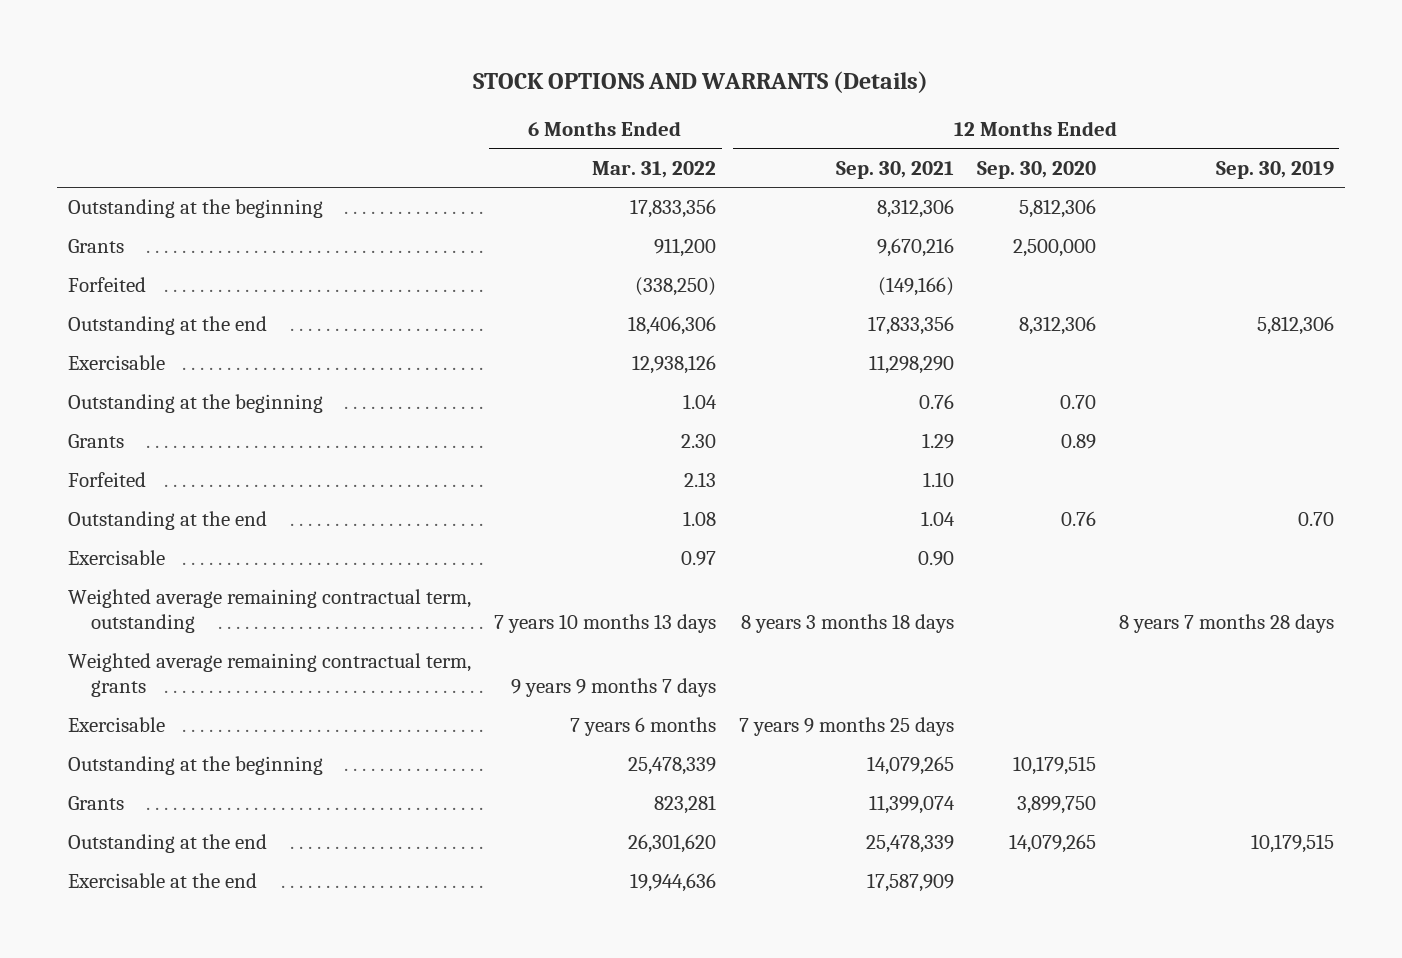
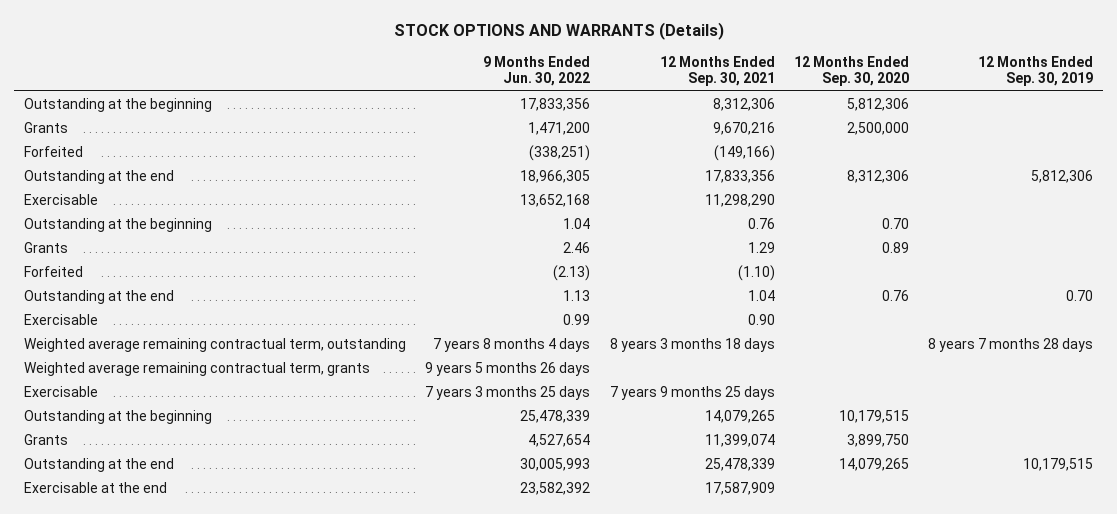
- | 6 Months Ended Mar. 31, 2022 | 12 Months Ended Sep. 30, 2021 | 12 Months Ended Sep. 30, 2020 | 12 Months Ended Sep. 30, 2019
+ | 9 Months Ended Jun. 30, 2022 | 12 Months Ended Sep. 30, 2021 | 12 Months Ended Sep. 30, 2020 | 12 Months Ended Sep. 30, 2019
- Forfeited | 2.13 | 1.10 | |
+ Forfeited | (2.13) | (1.10) | |

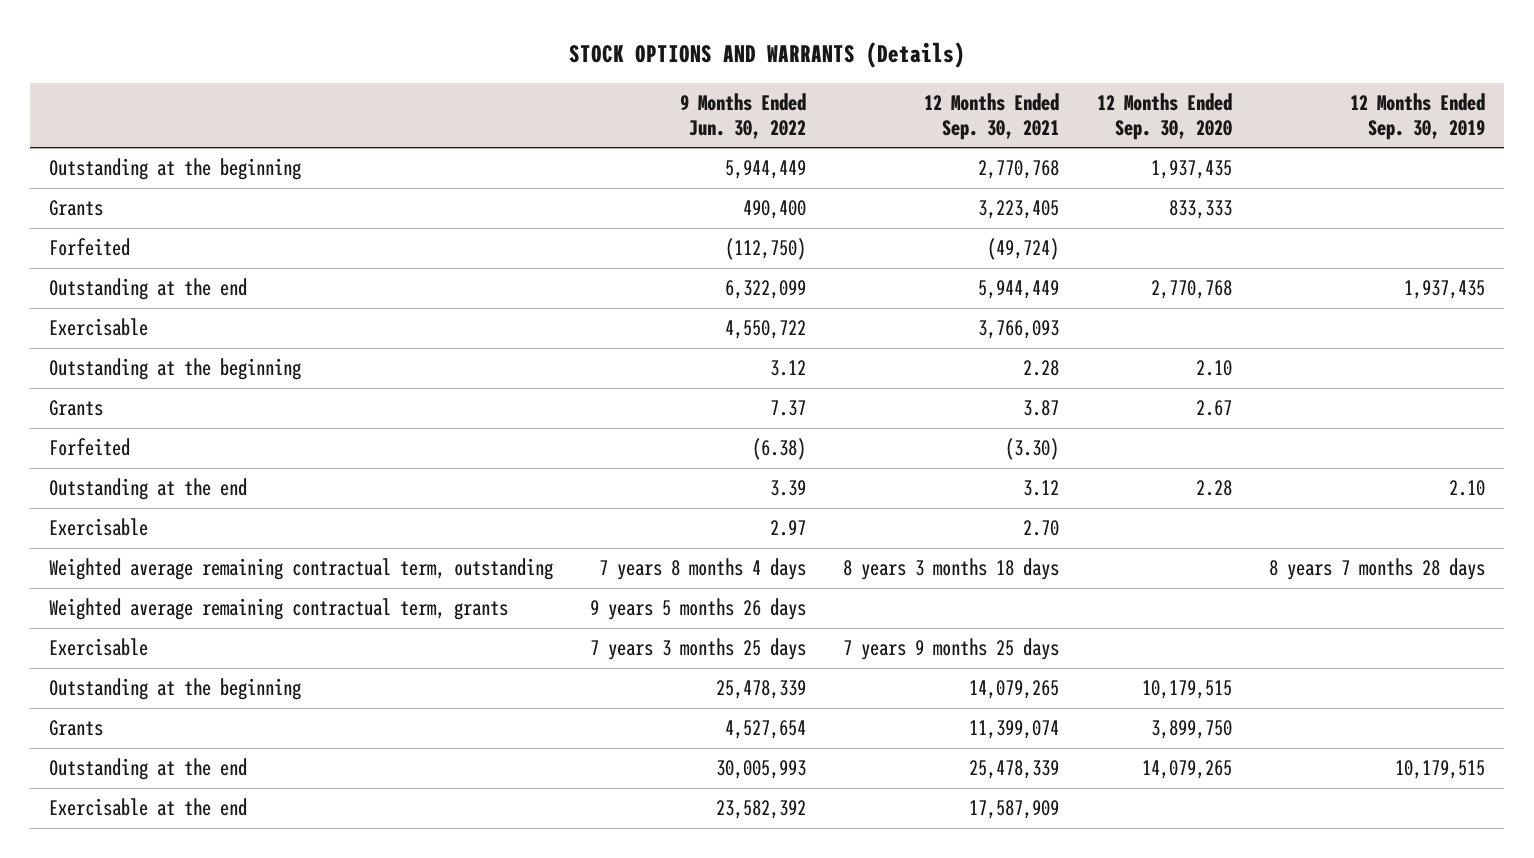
- Outstanding at the beginning | 17,833,356 | 8,312,306 | 5,812,306 |
- Grants | 1,471,200 | 9,670,216 | 2,500,000 |
- Forfeited | (338,251) | (149,166) | |
- Outstanding at the end | 18,966,305 | 17,833,356 | 8,312,306 | 5,812,306
- Exercisable | 13,652,168 | 11,298,290 | |
- Outstanding at the beginning | 1.04 | 0.76 | 0.70 |
- Grants | 2.46 | 1.29 | 0.89 |
- Forfeited | (2.13) | (1.10) | |
- Outstanding at the end | 1.13 | 1.04 | 0.76 | 0.70
- Exercisable | 0.99 | 0.90 | |
+ Outstanding at the beginning | 5,944,449 | 2,770,768 | 1,937,435 |
+ Grants | 490,400 | 3,223,405 | 833,333 |
+ Forfeited | (112,750) | (49,724) | |
+ Outstanding at the end | 6,322,099 | 5,944,449 | 2,770,768 | 1,937,435
+ Exercisable | 4,550,722 | 3,766,093 | |
+ Outstanding at the beginning | 3.12 | 2.28 | 2.10 |
+ Grants | 7.37 | 3.87 | 2.67 |
+ Forfeited | (6.38) | (3.30) | |
+ Outstanding at the end | 3.39 | 3.12 | 2.28 | 2.10
+ Exercisable | 2.97 | 2.70 | |

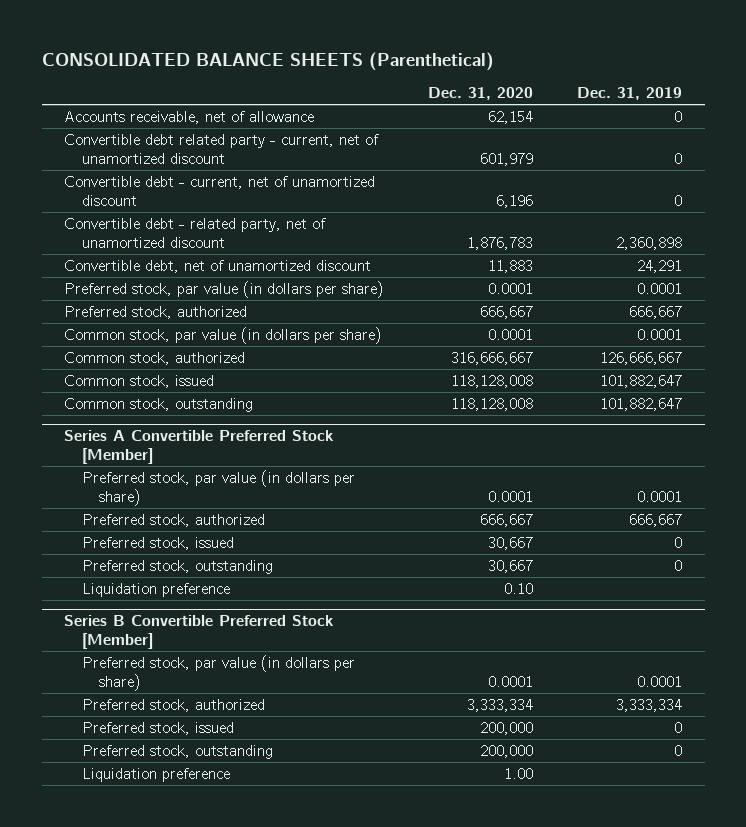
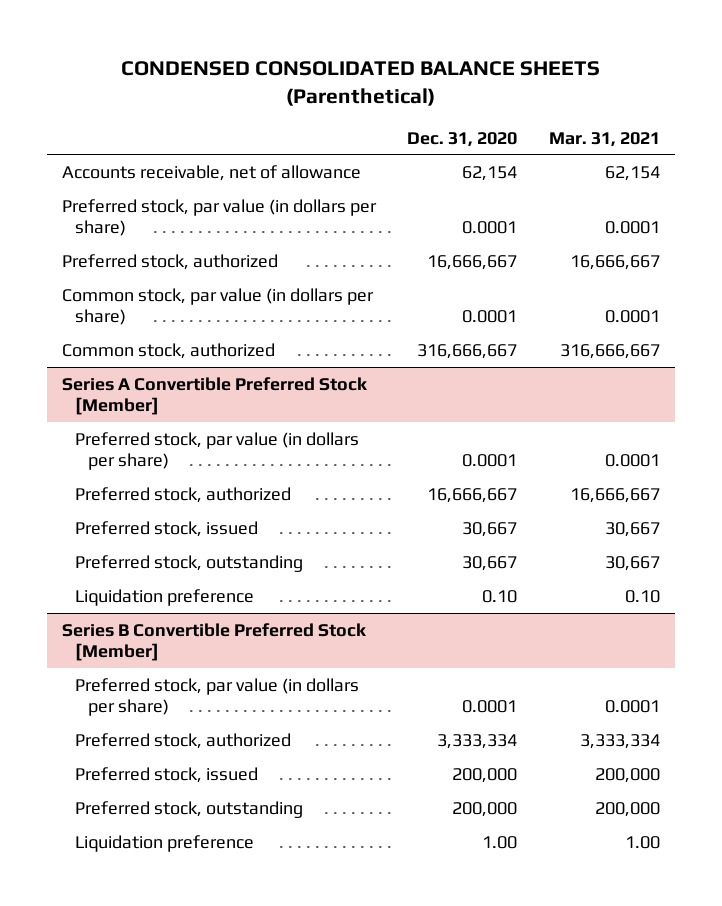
- CONSOLIDATED BALANCE SHEETS (Parenthetical)
+ CONDENSED CONSOLIDATED BALANCE SHEETS (Parenthetical)
- | Dec. 31, 2020 | Dec. 31, 2019
+ | Dec. 31, 2020 | Mar. 31, 2021
- Convertible debt related party - current, net of unamortized discount | 601,979 | 0
- Convertible debt - current, net of unamortized discount | 6,196 | 0
- Convertible debt - related party, net of unamortized discount | 1,876,783 | 2,360,898
- Convertible debt, net of unamortized discount | 11,883 | 24,291
- Preferred stock, authorized | 666,667 | 666,667
+ Preferred stock, authorized | 16,666,667 | 16,666,667
- Common stock, issued | 118,128,008 | 101,882,647
- Common stock, outstanding | 118,128,008 | 101,882,647
@ Series A Convertible Preferred Stock [Member]
- Preferred stock, authorized | 666,667 | 666,667
+ Preferred stock, authorized | 16,666,667 | 16,666,667

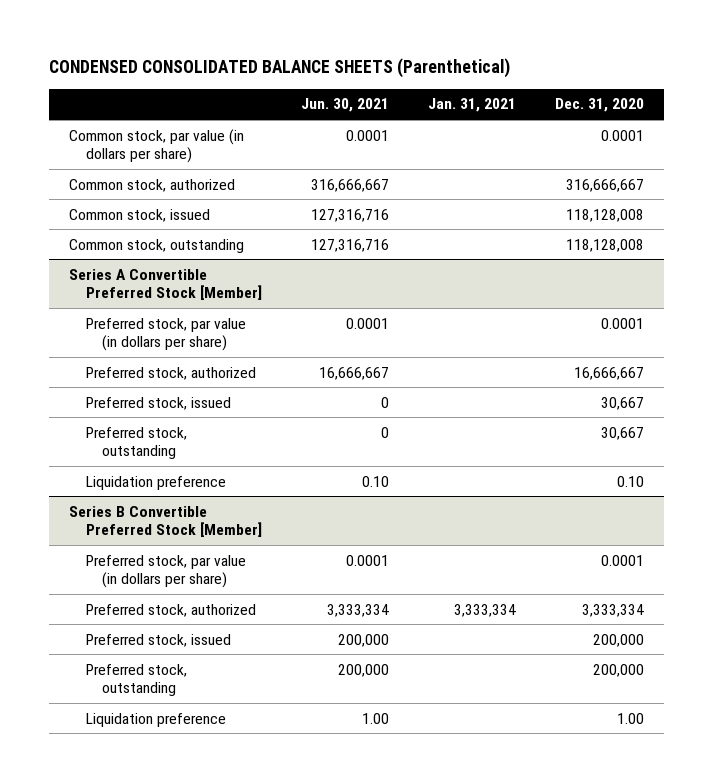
- | Dec. 31, 2020 | Mar. 31, 2021
+ | Jun. 30, 2021 | Jan. 31, 2021 | Dec. 31, 2020
- Accounts receivable, net of allowance | 62,154 | 62,154
- Preferred stock, par value (in dollars per share) | 0.0001 | 0.0001
- Preferred stock, authorized | 16,666,667 | 16,666,667
+ Common stock, issued | 127,316,716 | | 118,128,008
+ Common stock, outstanding | 127,316,716 | | 118,128,008

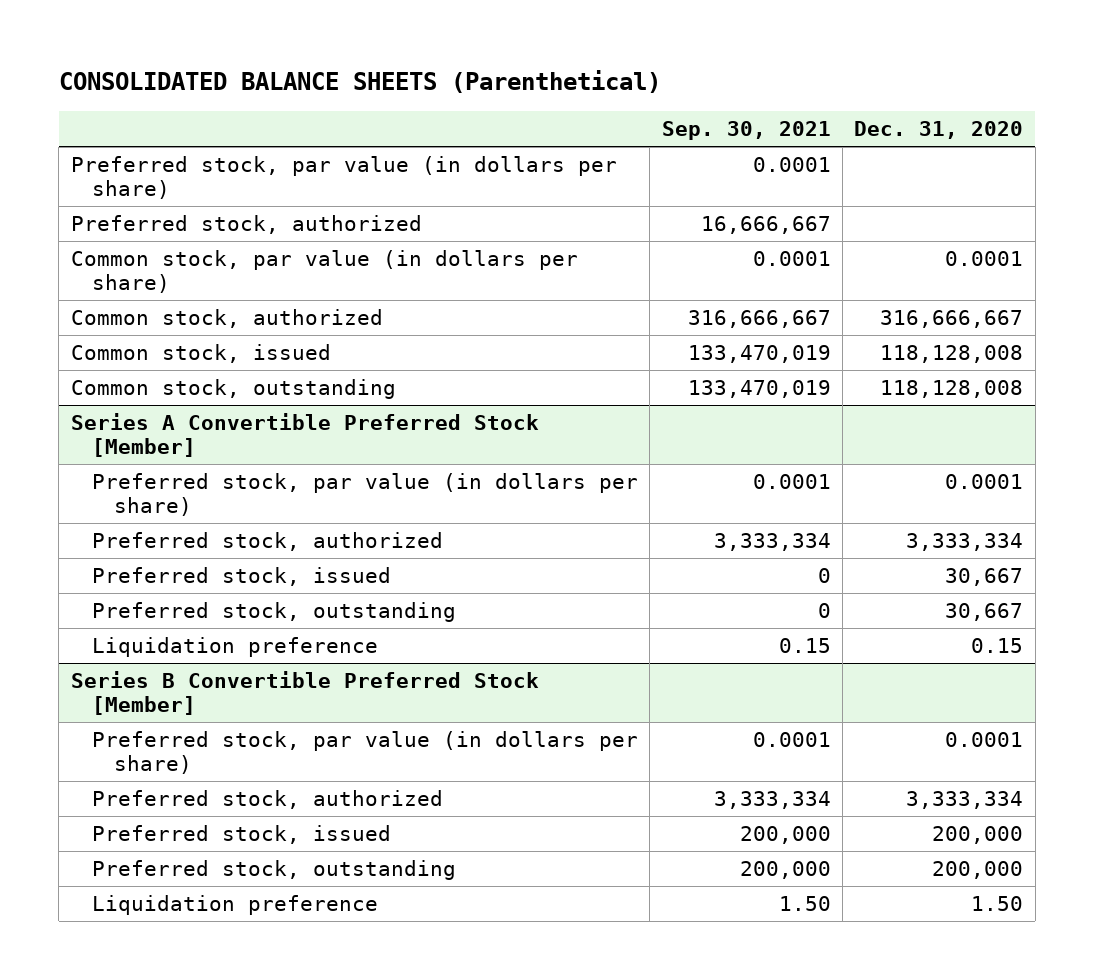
- CONDENSED CONSOLIDATED BALANCE SHEETS (Parenthetical)
+ CONSOLIDATED BALANCE SHEETS (Parenthetical)
- | Jun. 30, 2021 | Jan. 31, 2021 | Dec. 31, 2020
+ | Sep. 30, 2021 | Dec. 31, 2020
+ Preferred stock, par value (in dollars per share) | 0.0001 |
+ Preferred stock, authorized | 16,666,667 |
@ Series A Convertible Preferred Stock [Member]
- Preferred stock, authorized | 16,666,667 | | 16,666,667
+ Preferred stock, authorized | 3,333,334 | 3,333,334
- Liquidation preference | 0.10 | | 0.10
+ Liquidation preference | 0.15 | 0.15
@ Series B Convertible Preferred Stock [Member]
- Liquidation preference | 1.00 | | 1.00
+ Liquidation preference | 1.50 | 1.50

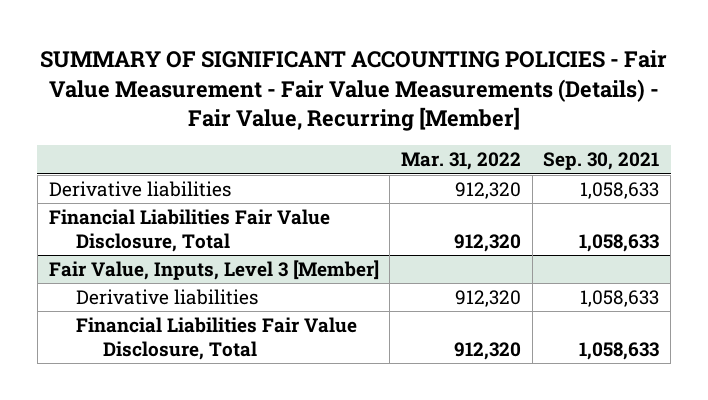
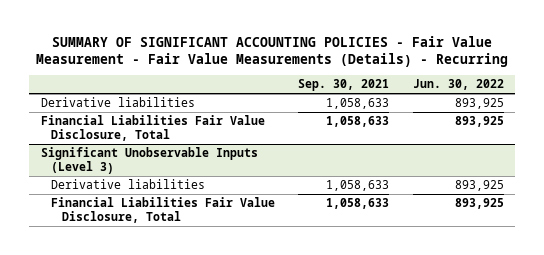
- SUMMARY OF SIGNIFICANT ACCOUNTING POLICIES - Fair Value Measurement - Fair Value Measurements (Details) - Fair Value, Recurring [Member]
+ SUMMARY OF SIGNIFICANT ACCOUNTING POLICIES - Fair Value Measurement - Fair Value Measurements (Details) - Recurring
- | Mar. 31, 2022 | Sep. 30, 2021
+ | Sep. 30, 2021 | Jun. 30, 2022
- Fair Value, Inputs, Level 3 [Member]
+ Significant Unobservable Inputs (Level 3)

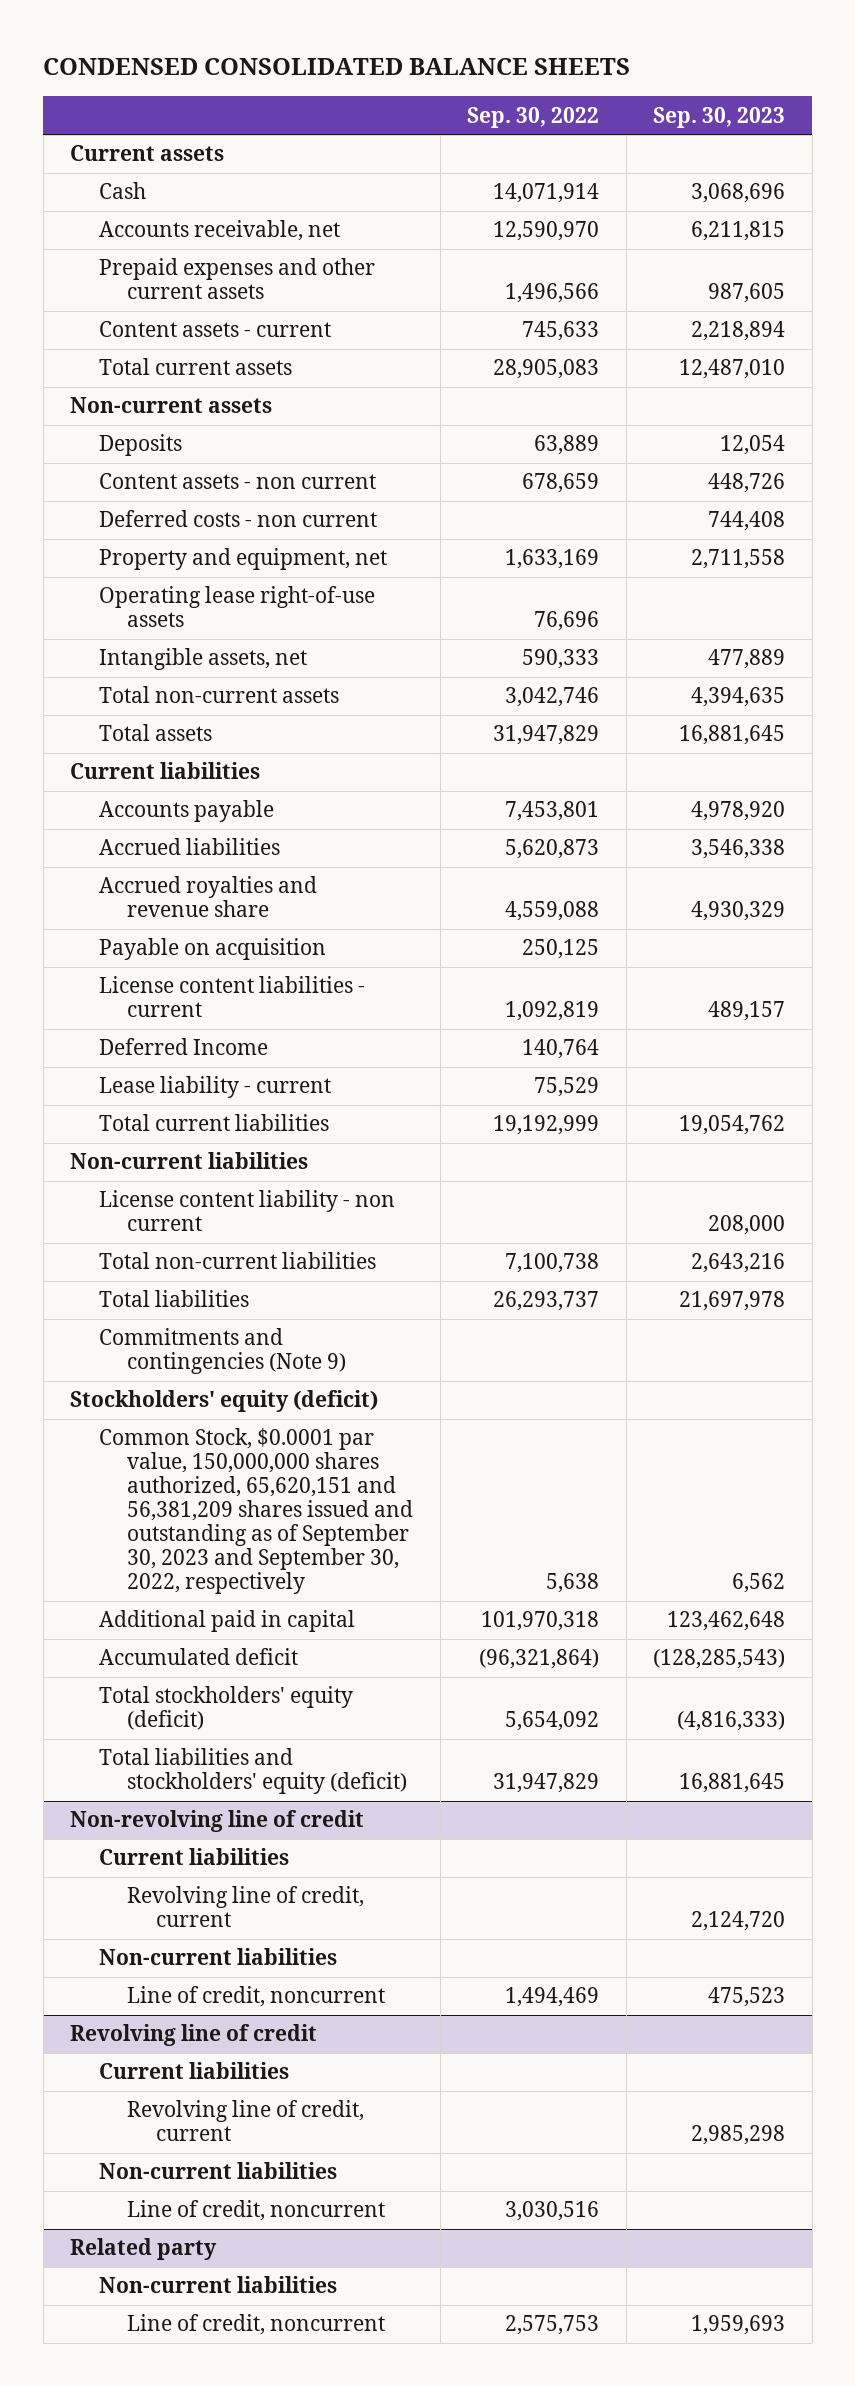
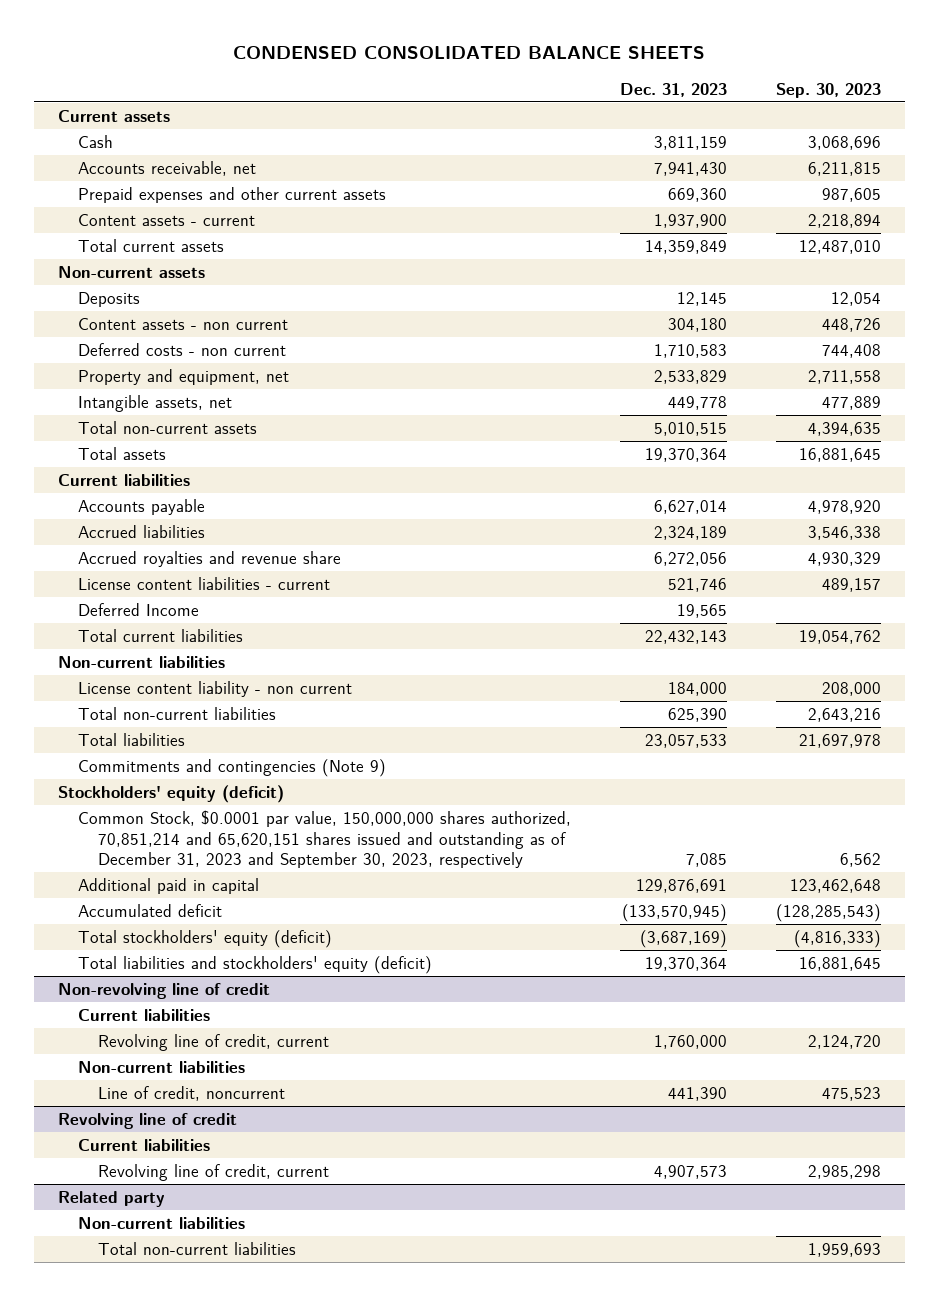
- | Sep. 30, 2022 | Sep. 30, 2023
+ | Dec. 31, 2023 | Sep. 30, 2023
- Operating lease right-of-use assets | 76,696 |
- Payable on acquisition | 250,125 |
- Lease liability - current | 75,529 |
- Common Stock, $0.0001 par value, 150,000,000 shares authorized, 65,620,151 and 56,381,209 shares issued and outstanding as of September 30, 2023 and September 30, 2022, respectively | 5,638 | 6,562
+ Common Stock, $0.0001 par value, 150,000,000 shares authorized, 70,851,214 and 65,620,151 shares issued and outstanding as of December 31, 2023 and September 30, 2023, respectively | 7,085 | 6,562
@ Revolving line of credit
- Non-current liabilities
- Line of credit, noncurrent | 3,030,516 |
@ Related party
- Line of credit, noncurrent | 2,575,753 | 1,959,693
+ Total non-current liabilities | | 1,959,693

